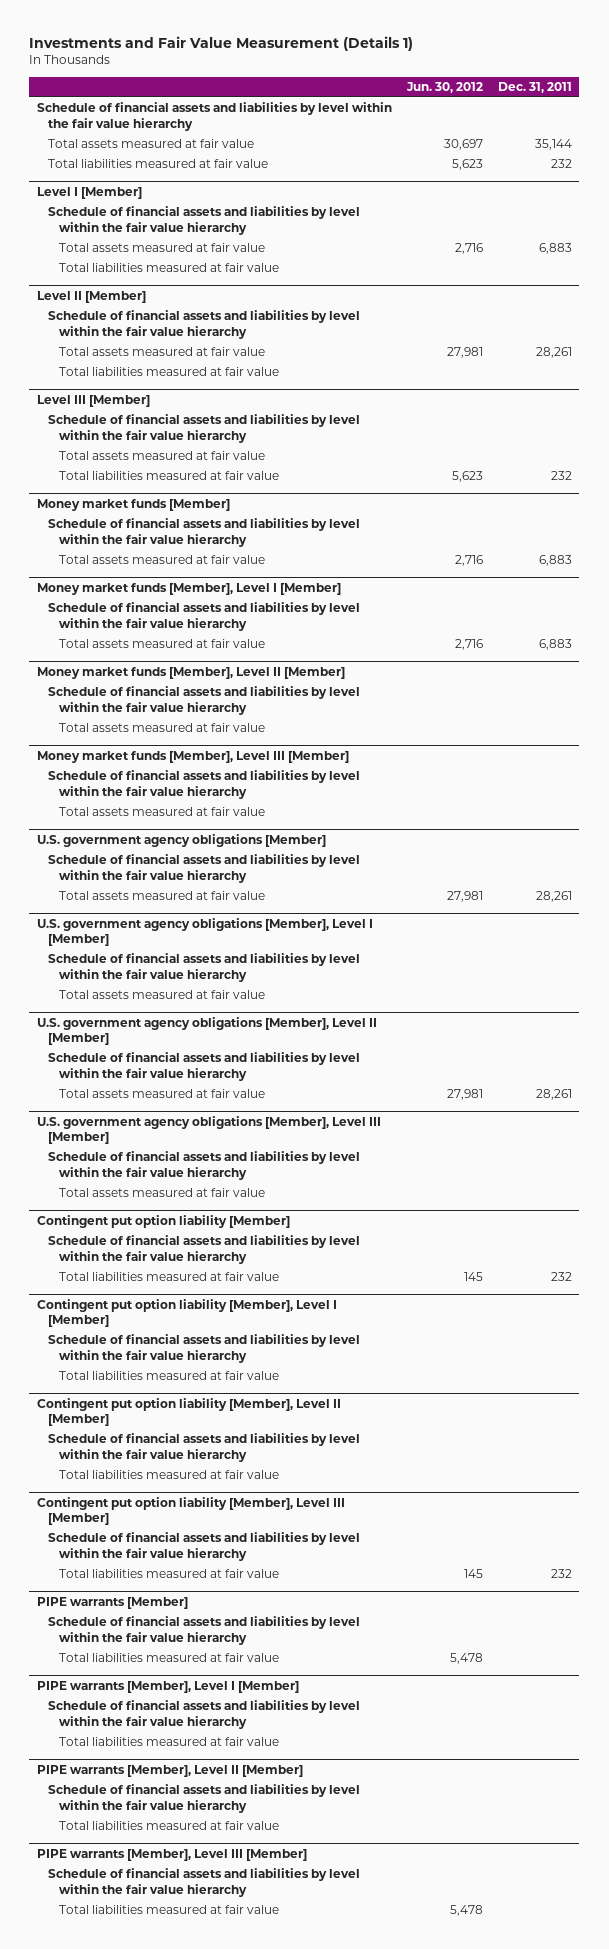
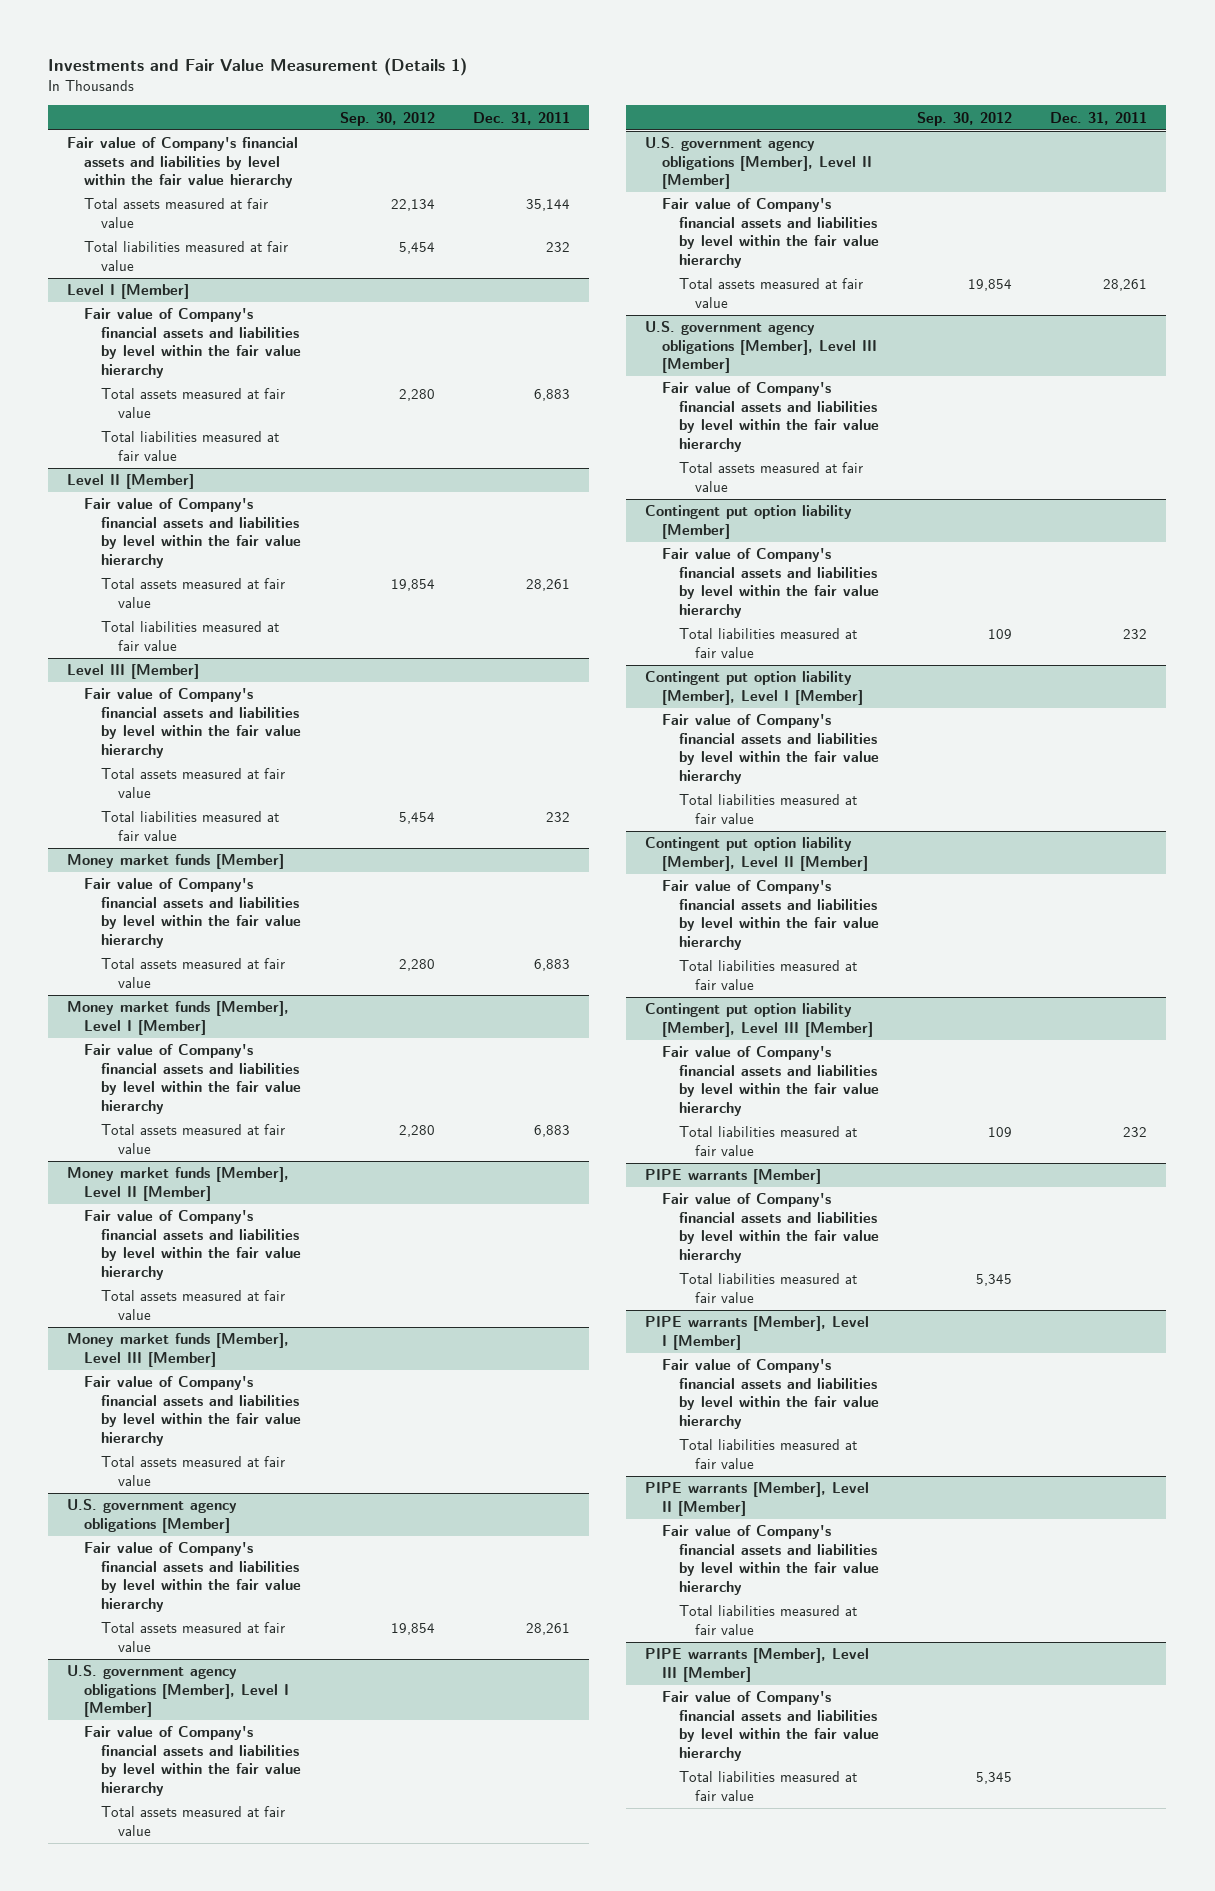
- | Jun. 30, 2012 | Dec. 31, 2011
+ | Sep. 30, 2012 | Dec. 31, 2011
- Schedule of financial assets and liabilities by level within the fair value hierarchy
+ Fair value of Company's financial assets and liabilities by level within the fair value hierarchy
@ Level I [Member]
- Schedule of financial assets and liabilities by level within the fair value hierarchy
+ Fair value of Company's financial assets and liabilities by level within the fair value hierarchy
@ Level II [Member]
- Schedule of financial assets and liabilities by level within the fair value hierarchy
+ Fair value of Company's financial assets and liabilities by level within the fair value hierarchy
@ Level III [Member]
- Schedule of financial assets and liabilities by level within the fair value hierarchy
+ Fair value of Company's financial assets and liabilities by level within the fair value hierarchy
@ Money market funds [Member]
- Schedule of financial assets and liabilities by level within the fair value hierarchy
+ Fair value of Company's financial assets and liabilities by level within the fair value hierarchy
@ Money market funds [Member], Level I [Member]
- Schedule of financial assets and liabilities by level within the fair value hierarchy
+ Fair value of Company's financial assets and liabilities by level within the fair value hierarchy
@ Money market funds [Member], Level II [Member]
- Schedule of financial assets and liabilities by level within the fair value hierarchy
+ Fair value of Company's financial assets and liabilities by level within the fair value hierarchy
@ Money market funds [Member], Level III [Member]
- Schedule of financial assets and liabilities by level within the fair value hierarchy
+ Fair value of Company's financial assets and liabilities by level within the fair value hierarchy
@ U.S. government agency obligations [Member]
- Schedule of financial assets and liabilities by level within the fair value hierarchy
+ Fair value of Company's financial assets and liabilities by level within the fair value hierarchy
@ U.S. government agency obligations [Member], Level I [Member]
- Schedule of financial assets and liabilities by level within the fair value hierarchy
+ Fair value of Company's financial assets and liabilities by level within the fair value hierarchy
@ U.S. government agency obligations [Member], Level II [Member]
- Schedule of financial assets and liabilities by level within the fair value hierarchy
+ Fair value of Company's financial assets and liabilities by level within the fair value hierarchy
@ U.S. government agency obligations [Member], Level III [Member]
- Schedule of financial assets and liabilities by level within the fair value hierarchy
+ Fair value of Company's financial assets and liabilities by level within the fair value hierarchy
@ Contingent put option liability [Member]
- Schedule of financial assets and liabilities by level within the fair value hierarchy
+ Fair value of Company's financial assets and liabilities by level within the fair value hierarchy
@ Contingent put option liability [Member], Level I [Member]
- Schedule of financial assets and liabilities by level within the fair value hierarchy
+ Fair value of Company's financial assets and liabilities by level within the fair value hierarchy
@ Contingent put option liability [Member], Level II [Member]
- Schedule of financial assets and liabilities by level within the fair value hierarchy
+ Fair value of Company's financial assets and liabilities by level within the fair value hierarchy
@ Contingent put option liability [Member], Level III [Member]
- Schedule of financial assets and liabilities by level within the fair value hierarchy
+ Fair value of Company's financial assets and liabilities by level within the fair value hierarchy
@ PIPE warrants [Member]
- Schedule of financial assets and liabilities by level within the fair value hierarchy
+ Fair value of Company's financial assets and liabilities by level within the fair value hierarchy
@ PIPE warrants [Member], Level I [Member]
- Schedule of financial assets and liabilities by level within the fair value hierarchy
+ Fair value of Company's financial assets and liabilities by level within the fair value hierarchy
@ PIPE warrants [Member], Level II [Member]
- Schedule of financial assets and liabilities by level within the fair value hierarchy
+ Fair value of Company's financial assets and liabilities by level within the fair value hierarchy
@ PIPE warrants [Member], Level III [Member]
- Schedule of financial assets and liabilities by level within the fair value hierarchy
+ Fair value of Company's financial assets and liabilities by level within the fair value hierarchy

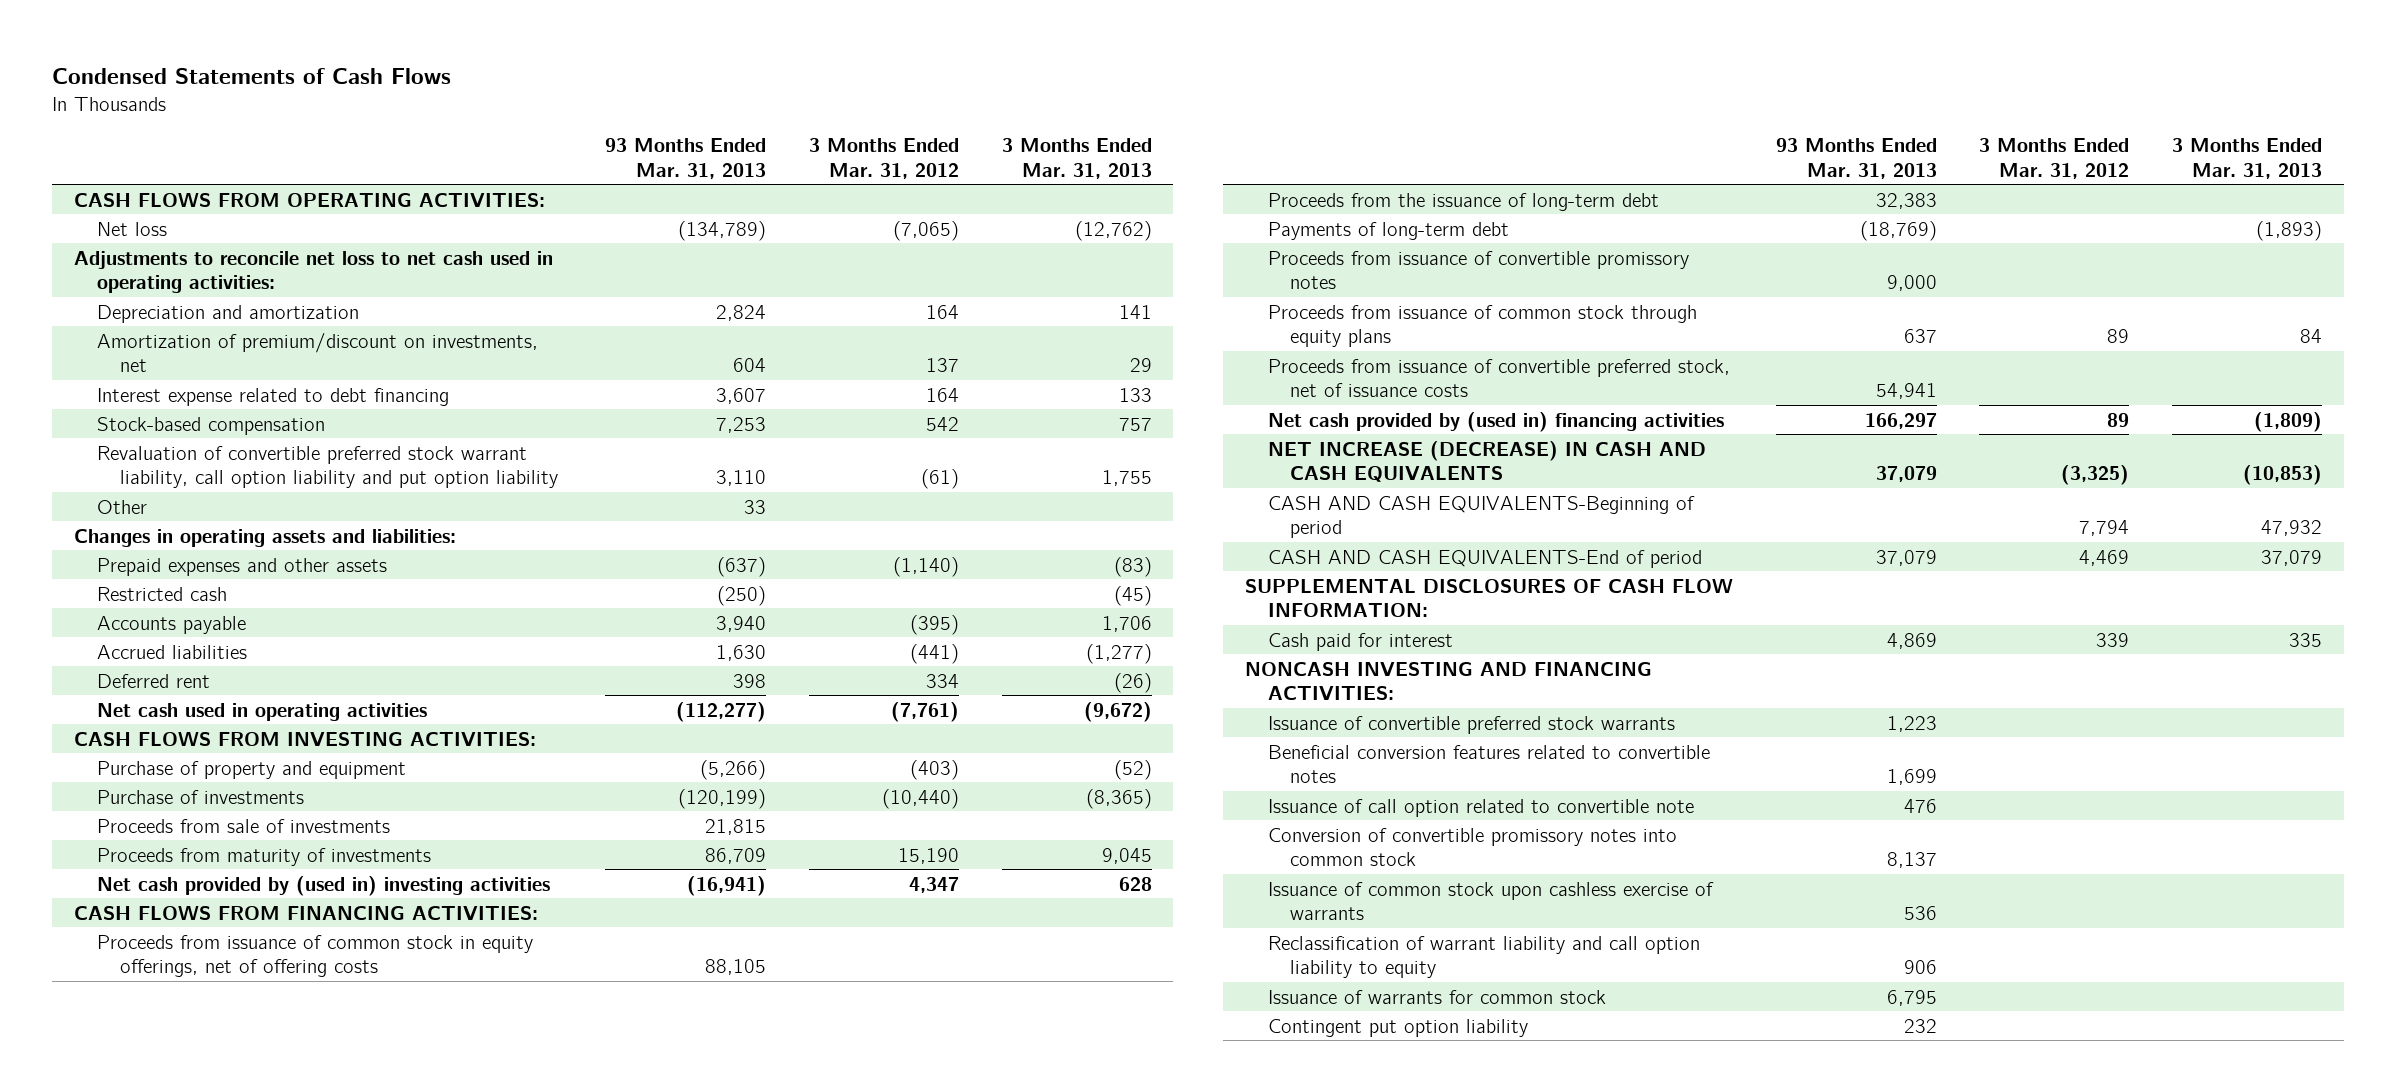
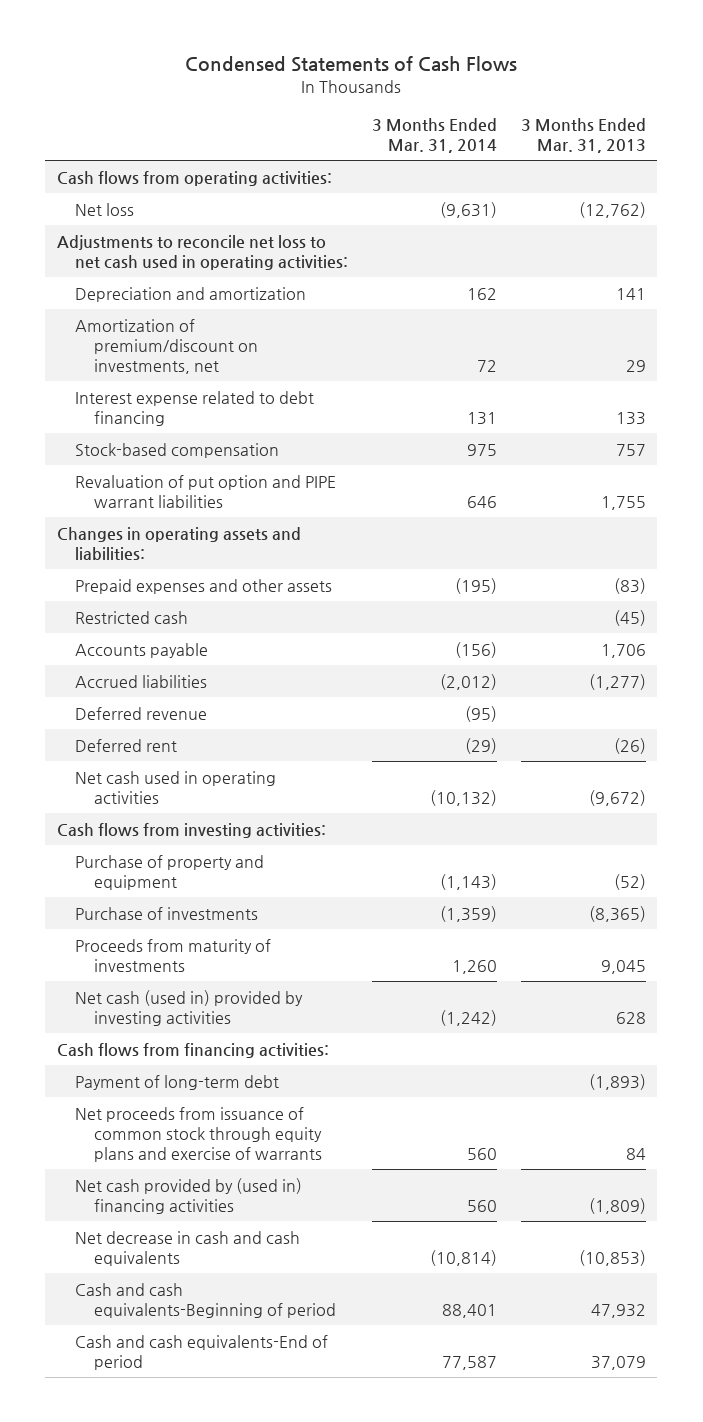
- | 93 Months Ended Mar. 31, 2013 | 3 Months Ended Mar. 31, 2012 | 3 Months Ended Mar. 31, 2013
+ | 3 Months Ended Mar. 31, 2014 | 3 Months Ended Mar. 31, 2013
- CASH FLOWS FROM OPERATING ACTIVITIES:
+ Cash flows from operating activities:
- Revaluation of convertible preferred stock warrant liability, call option liability and put option liability | 3,110 | (61) | 1,755
- Other | 33 | |
+ Revaluation of put option and PIPE warrant liabilities | 646 | 1,755
+ Deferred revenue | (95) |
- CASH FLOWS FROM INVESTING ACTIVITIES:
+ Cash flows from investing activities:
- Proceeds from sale of investments | 21,815 | |
- Net cash provided by (used in) investing activities | (16,941) | 4,347 | 628
- CASH FLOWS FROM FINANCING ACTIVITIES:
- Proceeds from issuance of common stock in equity offerings, net of offering costs | 88,105 | |
- Proceeds from the issuance of long-term debt | 32,383 | |
- Payments of long-term debt | (18,769) | | (1,893)
- Proceeds from issuance of convertible promissory notes | 9,000 | |
- Proceeds from issuance of common stock through equity plans | 637 | 89 | 84
- Proceeds from issuance of convertible preferred stock, net of issuance costs | 54,941 | |
+ Net cash (used in) provided by investing activities | (1,242) | 628
+ Cash flows from financing activities:
+ Payment of long-term debt | | (1,893)
+ Net proceeds from issuance of common stock through equity plans and exercise of warrants | 560 | 84
- NET INCREASE (DECREASE) IN CASH AND CASH EQUIVALENTS | 37,079 | (3,325) | (10,853)
- CASH AND CASH EQUIVALENTS-Beginning of period | | 7,794 | 47,932
- CASH AND CASH EQUIVALENTS-End of period | 37,079 | 4,469 | 37,079
- SUPPLEMENTAL DISCLOSURES OF CASH FLOW INFORMATION:
- Cash paid for interest | 4,869 | 339 | 335
- NONCASH INVESTING AND FINANCING ACTIVITIES:
- Issuance of convertible preferred stock warrants | 1,223 | |
- Beneficial conversion features related to convertible notes | 1,699 | |
- Issuance of call option related to convertible note | 476 | |
- Conversion of convertible promissory notes into common stock | 8,137 | |
- Issuance of common stock upon cashless exercise of warrants | 536 | |
- Reclassification of warrant liability and call option liability to equity | 906 | |
- Issuance of warrants for common stock | 6,795 | |
- Contingent put option liability | 232 | |
+ Net decrease in cash and cash equivalents | (10,814) | (10,853)
+ Cash and cash equivalents-Beginning of period | 88,401 | 47,932
+ Cash and cash equivalents-End of period | 77,587 | 37,079

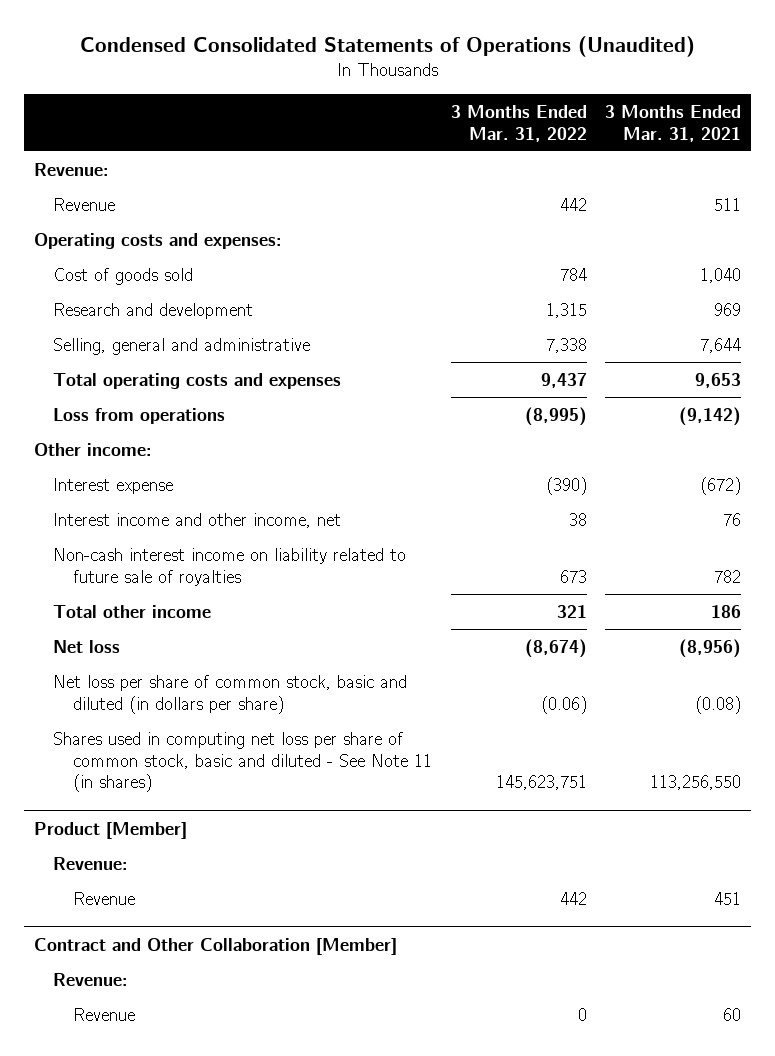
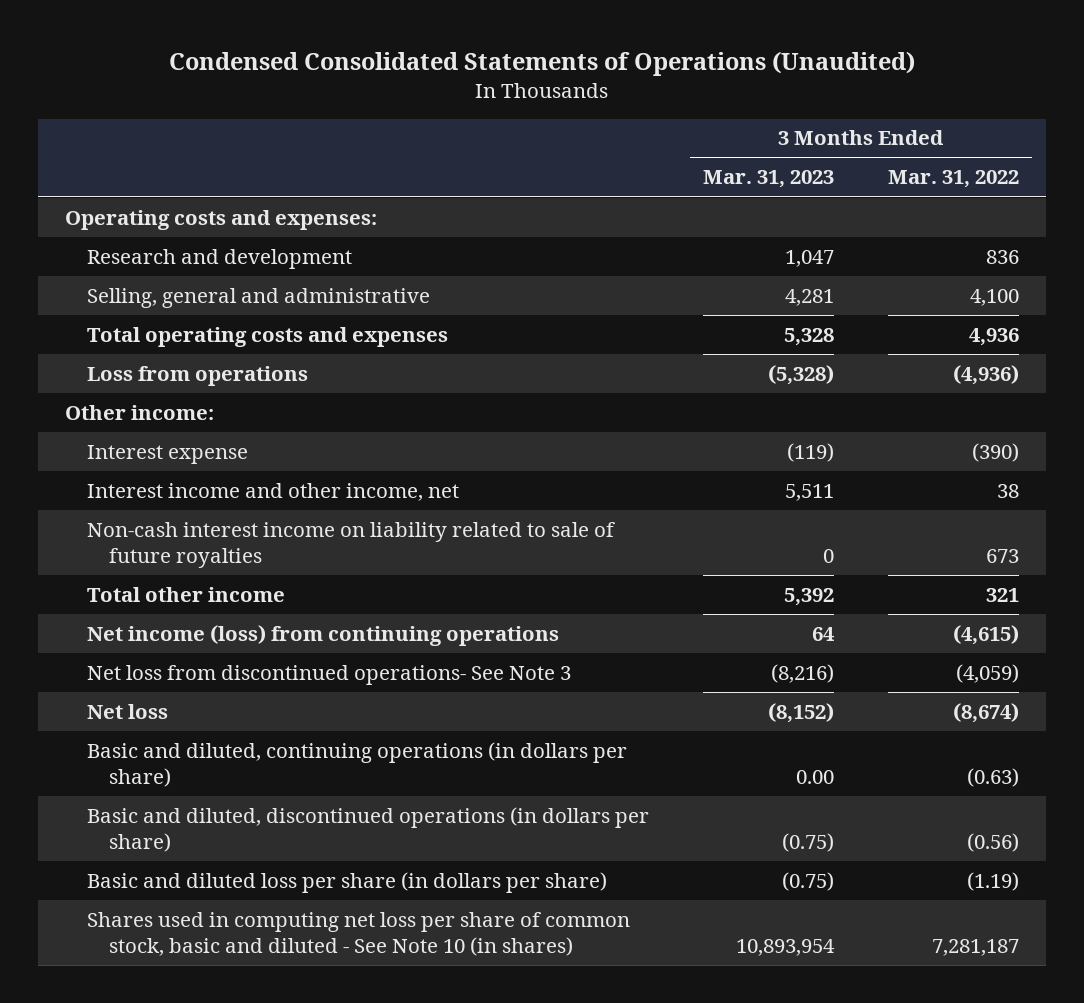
- | 3 Months Ended Mar. 31, 2022 | 3 Months Ended Mar. 31, 2021
+ | 3 Months Ended Mar. 31, 2023 | 3 Months Ended Mar. 31, 2022
- Revenue:
- Revenue | 442 | 511
- Cost of goods sold | 784 | 1,040
- Research and development | 1,315 | 969
- Selling, general and administrative | 7,338 | 7,644
- Total operating costs and expenses | 9,437 | 9,653
- Loss from operations | (8,995) | (9,142)
+ Research and development | 1,047 | 836
+ Selling, general and administrative | 4,281 | 4,100
+ Total operating costs and expenses | 5,328 | 4,936
+ Loss from operations | (5,328) | (4,936)
- Non-cash interest income on liability related to future sale of royalties | 673 | 782
+ Non-cash interest income on liability related to sale of future royalties | 0 | 673
+ Net income (loss) from continuing operations | 64 | (4,615)
+ Net loss from discontinued operations- See Note 3 | (8,216) | (4,059)
- Net loss per share of common stock, basic and diluted (in dollars per share) | (0.06) | (0.08)
- Shares used in computing net loss per share of common stock, basic and diluted - See Note 11 (in shares) | 145,623,751 | 113,256,550
- Product [Member]
- Revenue:
- Revenue | 442 | 451
- Contract and Other Collaboration [Member]
- Revenue:
- Revenue | 0 | 60
+ Basic and diluted, continuing operations (in dollars per share) | 0.00 | (0.63)
+ Basic and diluted, discontinued operations (in dollars per share) | (0.75) | (0.56)
+ Basic and diluted loss per share (in dollars per share) | (0.75) | (1.19)
+ Shares used in computing net loss per share of common stock, basic and diluted - See Note 10 (in shares) | 10,893,954 | 7,281,187

